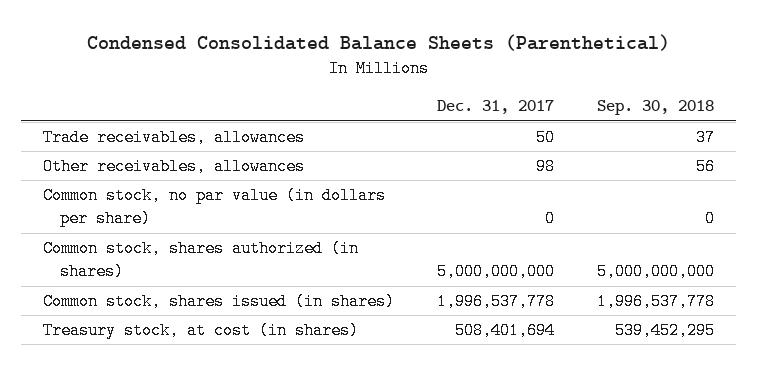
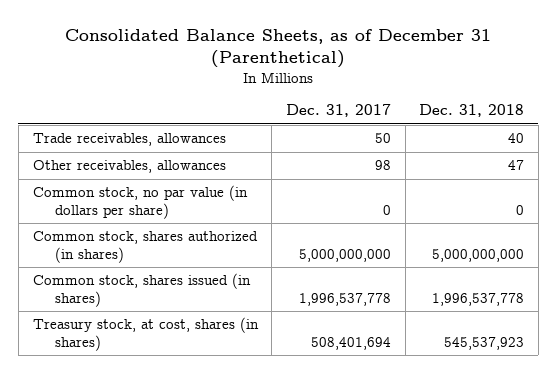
- Condensed Consolidated Balance Sheets (Parenthetical)
+ Consolidated Balance Sheets, as of December 31 (Parenthetical)
- | Dec. 31, 2017 | Sep. 30, 2018
+ | Dec. 31, 2017 | Dec. 31, 2018
- Treasury stock, at cost (in shares) | 508,401,694 | 539,452,295
+ Treasury stock, at cost, shares (in shares) | 508,401,694 | 545,537,923

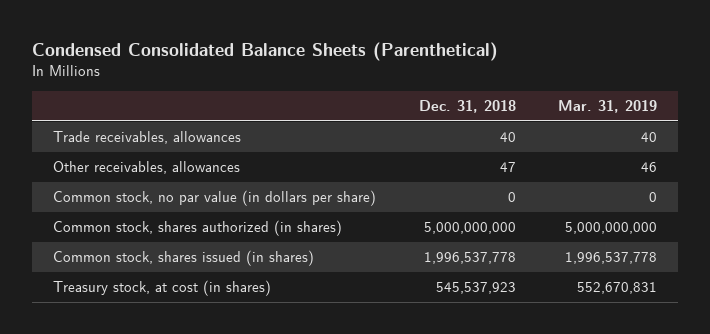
- Consolidated Balance Sheets, as of December 31 (Parenthetical)
+ Condensed Consolidated Balance Sheets (Parenthetical)
- | Dec. 31, 2017 | Dec. 31, 2018
+ | Dec. 31, 2018 | Mar. 31, 2019
- Treasury stock, at cost, shares (in shares) | 508,401,694 | 545,537,923
+ Treasury stock, at cost (in shares) | 545,537,923 | 552,670,831

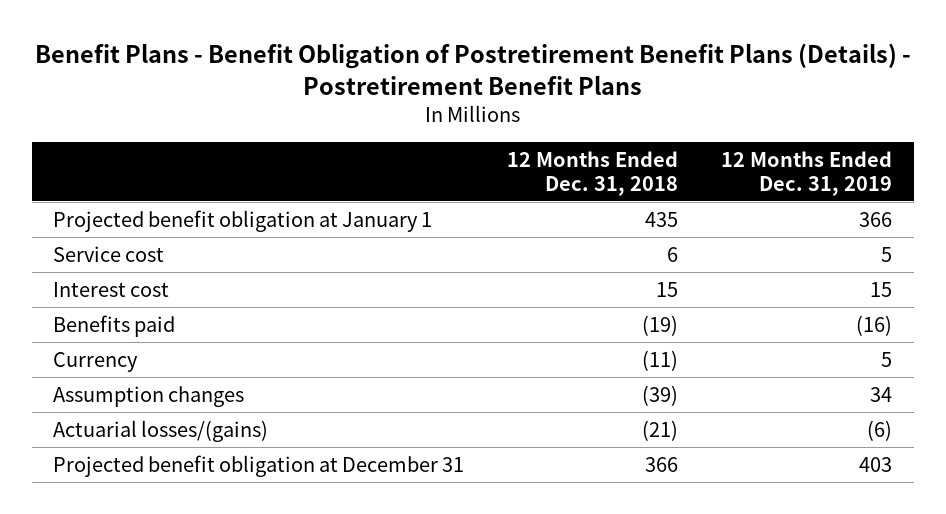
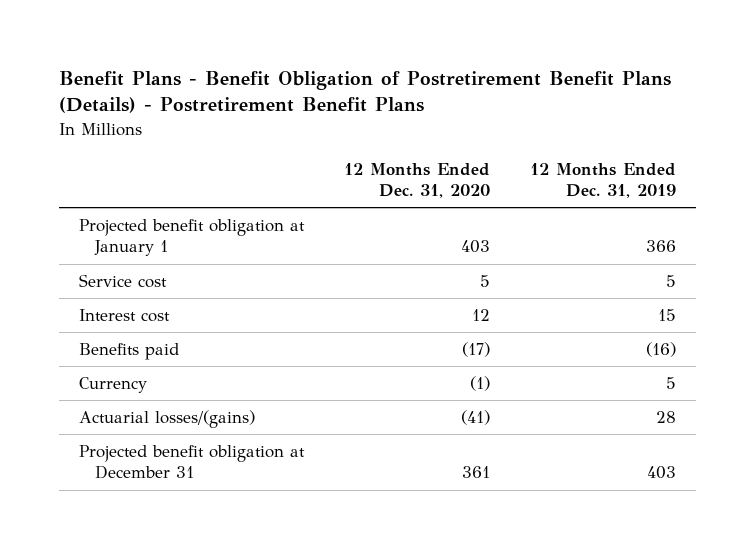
- | 12 Months Ended Dec. 31, 2018 | 12 Months Ended Dec. 31, 2019
+ | 12 Months Ended Dec. 31, 2020 | 12 Months Ended Dec. 31, 2019
- Assumption changes | (39) | 34
- Actuarial losses/(gains) | (21) | (6)
+ Actuarial losses/(gains) | (41) | 28

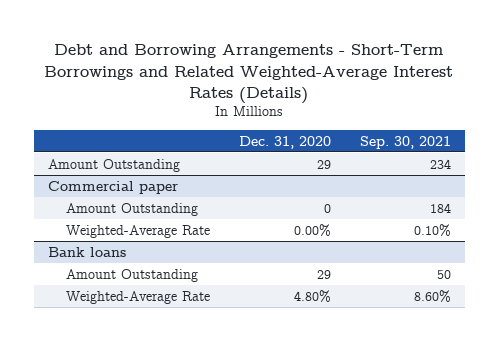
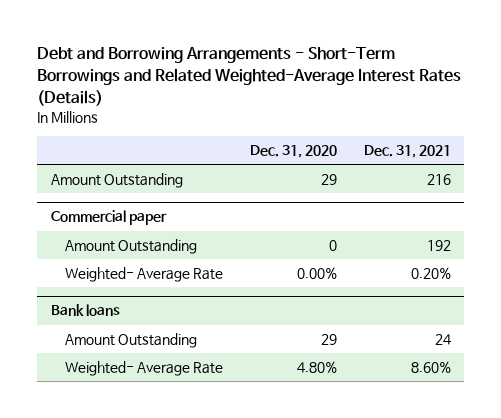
- | Dec. 31, 2020 | Sep. 30, 2021
+ | Dec. 31, 2020 | Dec. 31, 2021
@ Commercial paper
- Weighted-Average Rate | 0.00% | 0.10%
+ Weighted- Average Rate | 0.00% | 0.20%
@ Bank loans
- Weighted-Average Rate | 4.80% | 8.60%
+ Weighted- Average Rate | 4.80% | 8.60%

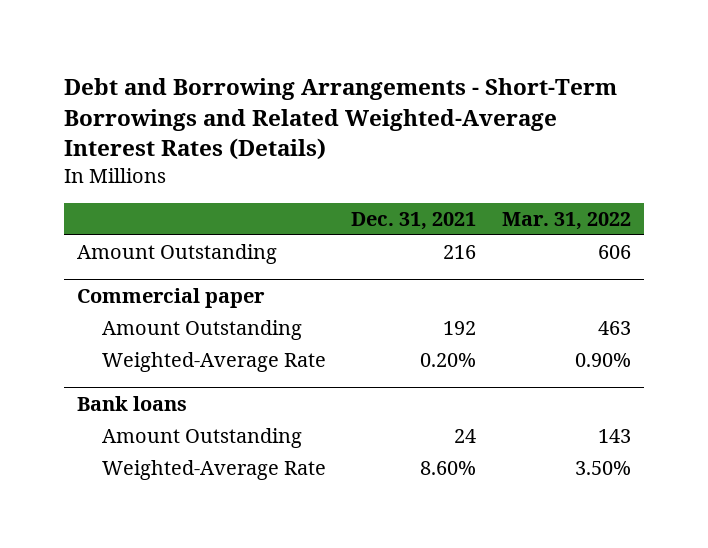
- | Dec. 31, 2020 | Dec. 31, 2021
+ | Dec. 31, 2021 | Mar. 31, 2022
@ Commercial paper
- Weighted- Average Rate | 0.00% | 0.20%
+ Weighted-Average Rate | 0.20% | 0.90%
@ Bank loans
- Weighted- Average Rate | 4.80% | 8.60%
+ Weighted-Average Rate | 8.60% | 3.50%

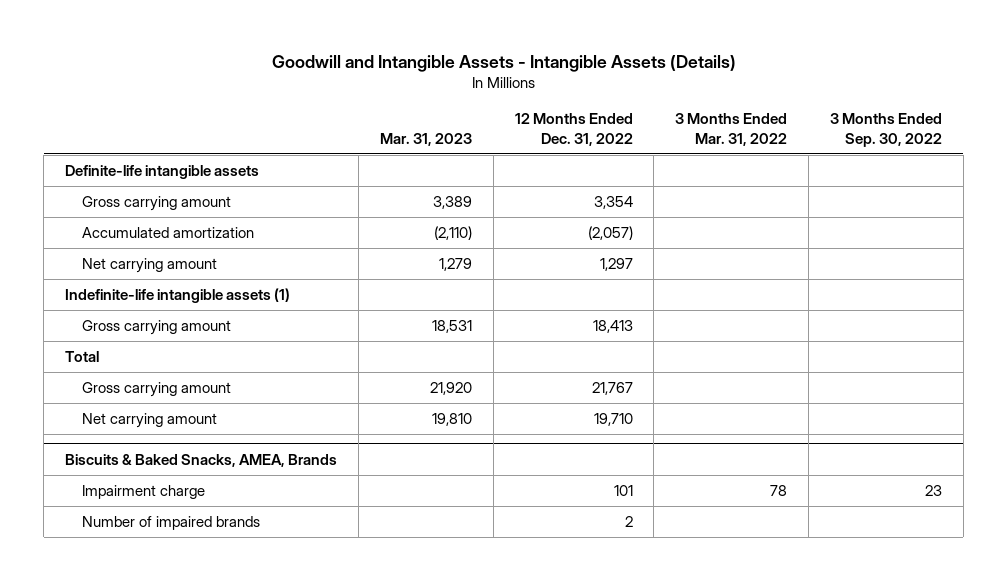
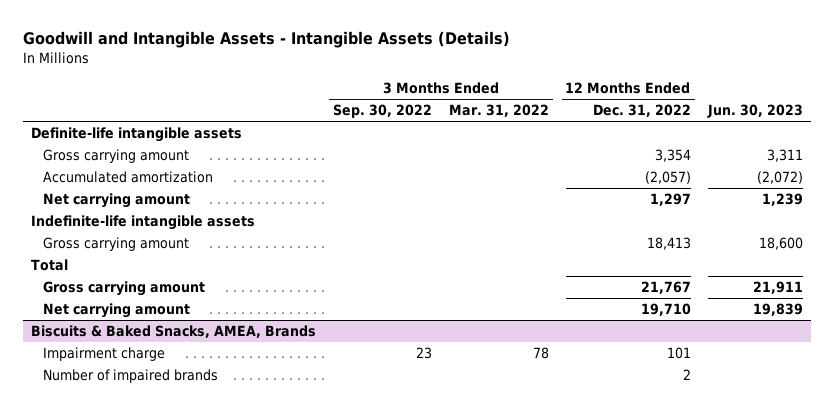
- | Mar. 31, 2023 | 12 Months Ended Dec. 31, 2022 | 3 Months Ended Mar. 31, 2022 | 3 Months Ended Sep. 30, 2022
+ | 3 Months Ended Sep. 30, 2022 | 3 Months Ended Mar. 31, 2022 | 12 Months Ended Dec. 31, 2022 | Jun. 30, 2023
- Indefinite-life intangible assets (1)
+ Indefinite-life intangible assets

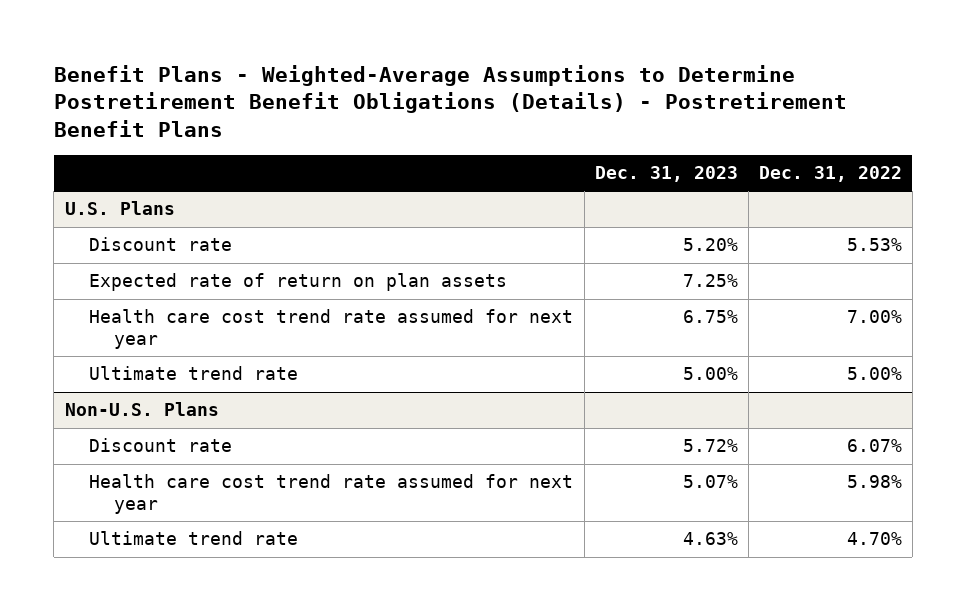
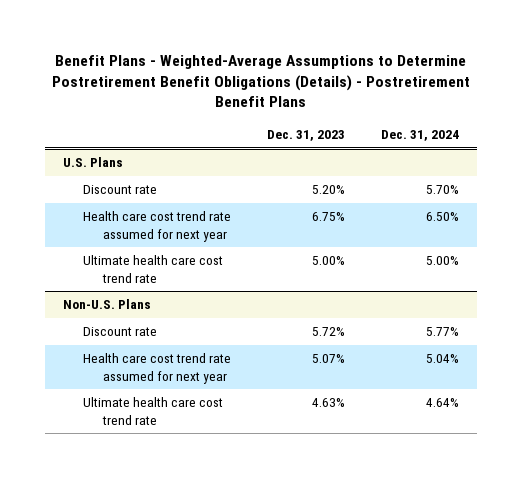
- | Dec. 31, 2023 | Dec. 31, 2022
+ | Dec. 31, 2023 | Dec. 31, 2024
@ U.S. Plans
- Expected rate of return on plan assets | 7.25% |
- Ultimate trend rate | 5.00% | 5.00%
+ Ultimate health care cost trend rate | 5.00% | 5.00%
@ Non-U.S. Plans
- Ultimate trend rate | 4.63% | 4.70%
+ Ultimate health care cost trend rate | 4.63% | 4.64%

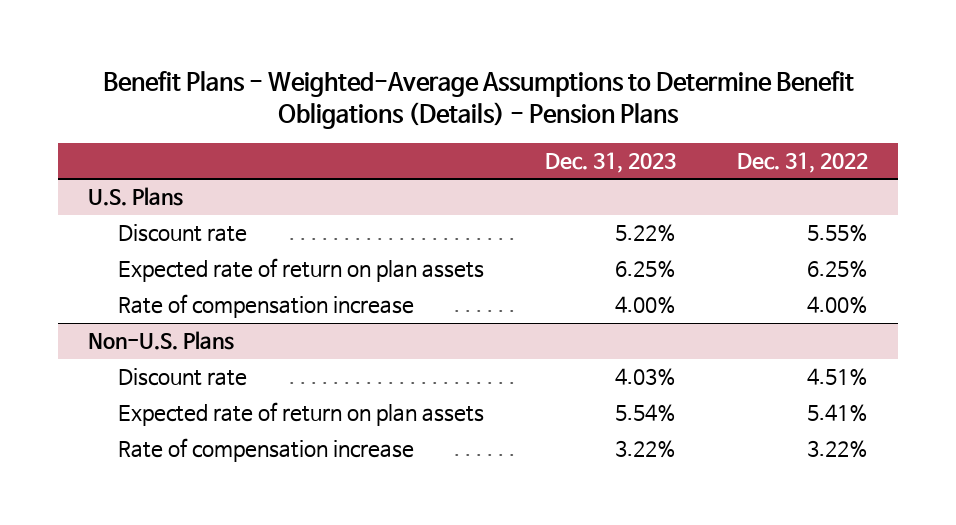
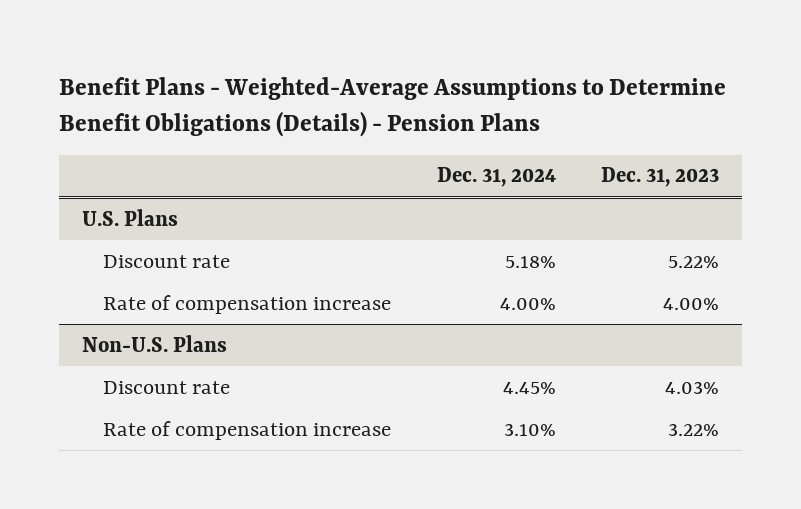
- | Dec. 31, 2023 | Dec. 31, 2022
+ | Dec. 31, 2024 | Dec. 31, 2023
@ U.S. Plans
- Expected rate of return on plan assets | 6.25% | 6.25%
@ Non-U.S. Plans
- Expected rate of return on plan assets | 5.54% | 5.41%

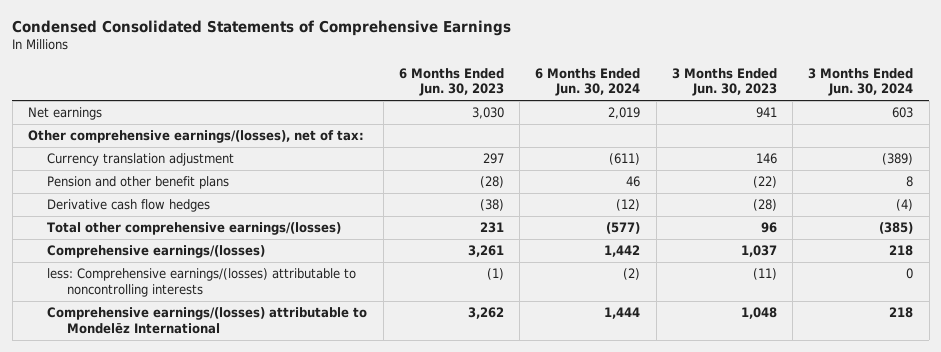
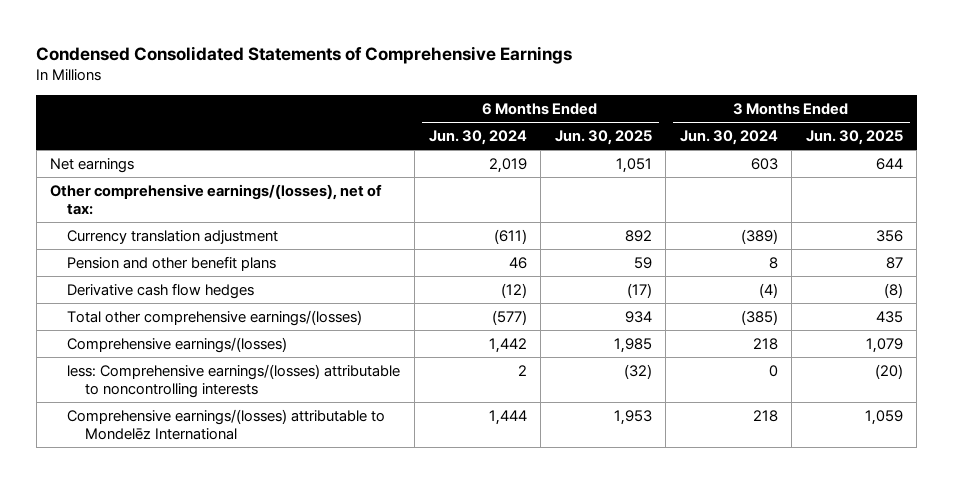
- | 6 Months Ended Jun. 30, 2023 | 6 Months Ended Jun. 30, 2024 | 3 Months Ended Jun. 30, 2023 | 3 Months Ended Jun. 30, 2024
+ | 6 Months Ended Jun. 30, 2024 | 6 Months Ended Jun. 30, 2025 | 3 Months Ended Jun. 30, 2024 | 3 Months Ended Jun. 30, 2025
- less: Comprehensive earnings/(losses) attributable to noncontrolling interests | (1) | (2) | (11) | 0
+ less: Comprehensive earnings/(losses) attributable to noncontrolling interests | 2 | (32) | 0 | (20)

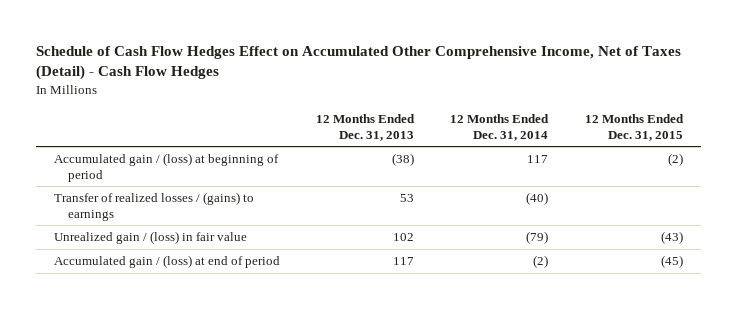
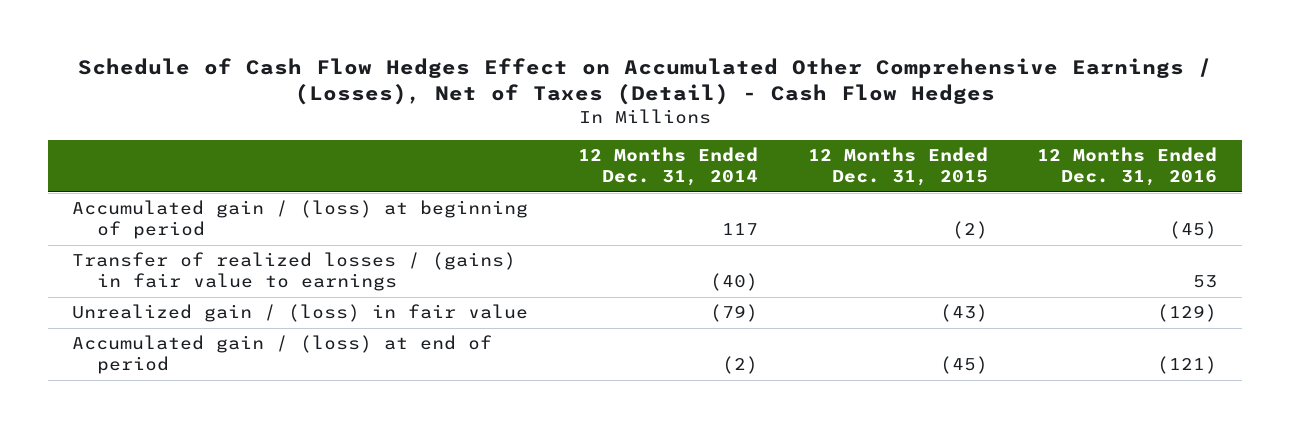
- Schedule of Cash Flow Hedges Effect on Accumulated Other Comprehensive Income, Net of Taxes (Detail) - Cash Flow Hedges
+ Schedule of Cash Flow Hedges Effect on Accumulated Other Comprehensive Earnings / (Losses), Net of Taxes (Detail) - Cash Flow Hedges
- | 12 Months Ended Dec. 31, 2013 | 12 Months Ended Dec. 31, 2014 | 12 Months Ended Dec. 31, 2015
+ | 12 Months Ended Dec. 31, 2014 | 12 Months Ended Dec. 31, 2015 | 12 Months Ended Dec. 31, 2016
- Transfer of realized losses / (gains) to earnings | 53 | (40) |
+ Transfer of realized losses / (gains) in fair value to earnings | (40) | | 53

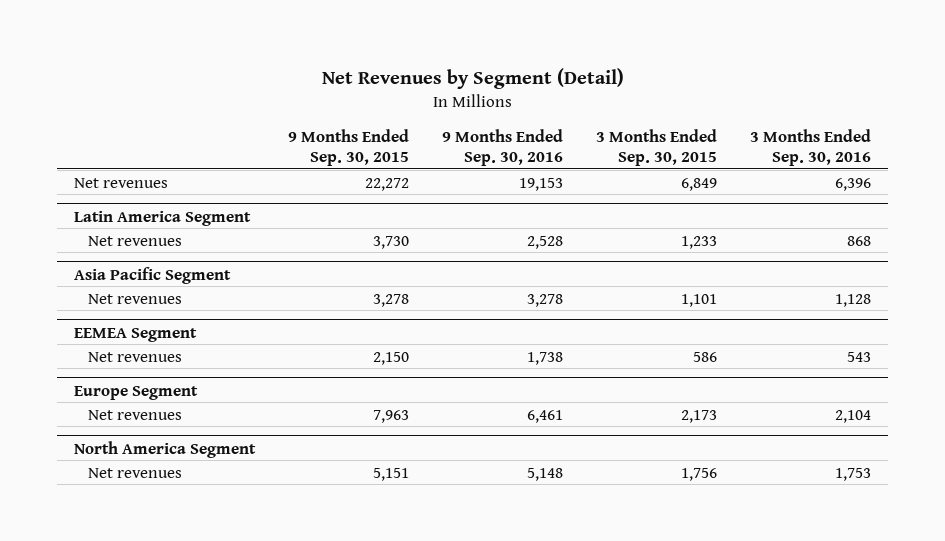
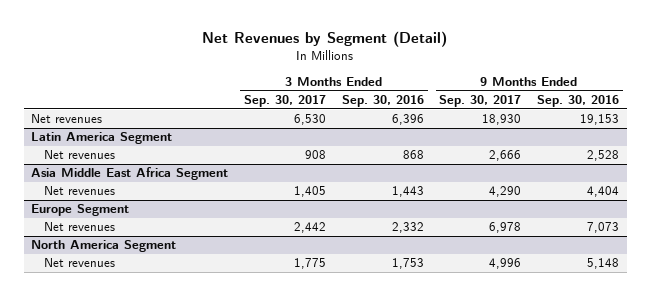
- | 9 Months Ended Sep. 30, 2015 | 9 Months Ended Sep. 30, 2016 | 3 Months Ended Sep. 30, 2015 | 3 Months Ended Sep. 30, 2016
+ | 3 Months Ended Sep. 30, 2017 | 3 Months Ended Sep. 30, 2016 | 9 Months Ended Sep. 30, 2017 | 9 Months Ended Sep. 30, 2016
- Asia Pacific Segment
- Net revenues | 3,278 | 3,278 | 1,101 | 1,128
- EEMEA Segment
- Net revenues | 2,150 | 1,738 | 586 | 543
+ Asia Middle East Africa Segment
+ Net revenues | 1,405 | 1,443 | 4,290 | 4,404
@ Europe Segment
- Net revenues | 7,963 | 6,461 | 2,173 | 2,104
+ Net revenues | 2,442 | 2,332 | 6,978 | 7,073

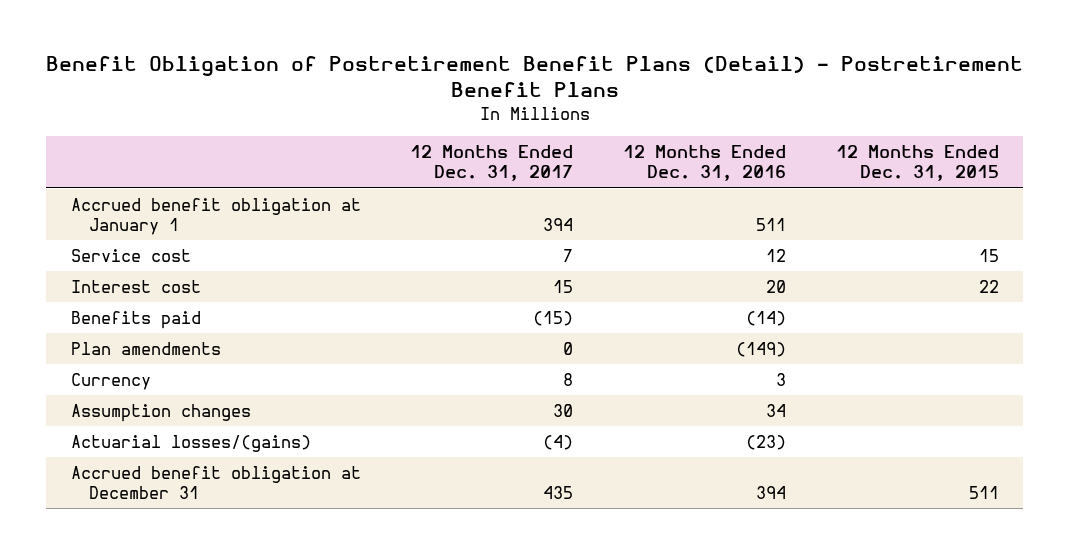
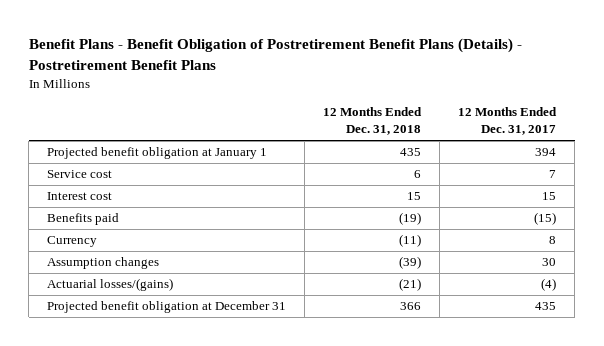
- Benefit Obligation of Postretirement Benefit Plans (Detail) - Postretirement Benefit Plans
+ Benefit Plans - Benefit Obligation of Postretirement Benefit Plans (Details) - Postretirement Benefit Plans
- | 12 Months Ended Dec. 31, 2017 | 12 Months Ended Dec. 31, 2016 | 12 Months Ended Dec. 31, 2015
+ | 12 Months Ended Dec. 31, 2018 | 12 Months Ended Dec. 31, 2017
- Accrued benefit obligation at January 1 | 394 | 511 |
+ Projected benefit obligation at January 1 | 435 | 394
- Plan amendments | 0 | (149) |
- Accrued benefit obligation at December 31 | 435 | 394 | 511
+ Projected benefit obligation at December 31 | 366 | 435

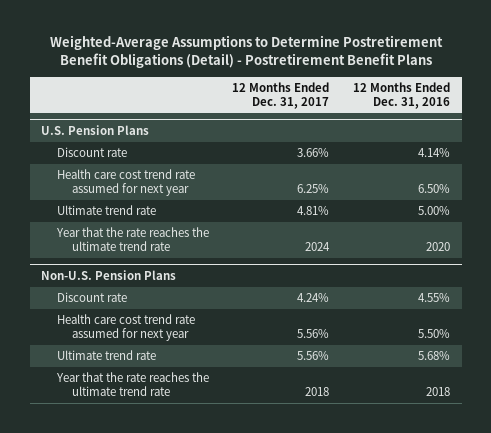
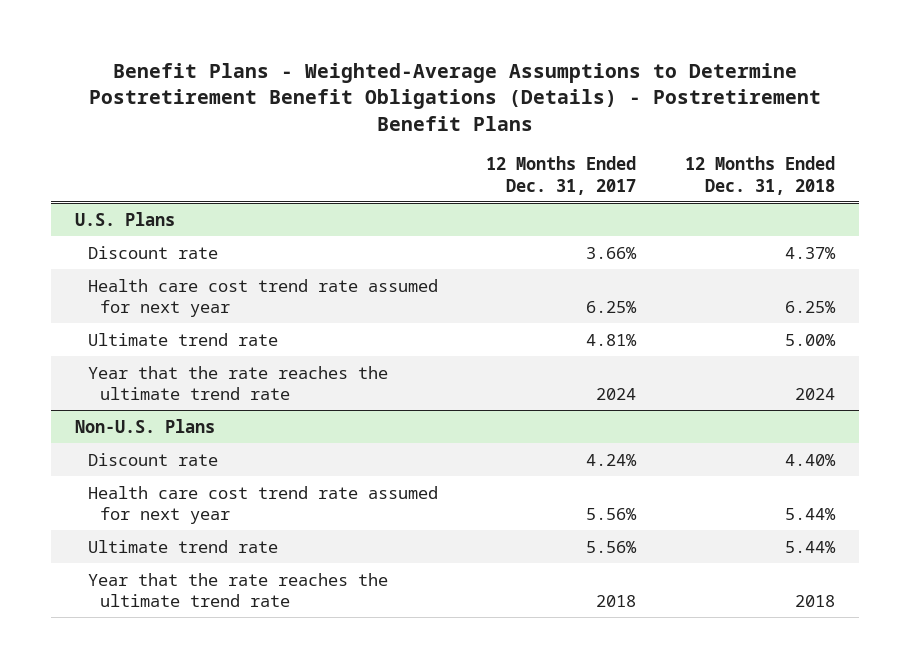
- Weighted-Average Assumptions to Determine Postretirement Benefit Obligations (Detail) - Postretirement Benefit Plans
+ Benefit Plans - Weighted-Average Assumptions to Determine Postretirement Benefit Obligations (Details) - Postretirement Benefit Plans
- | 12 Months Ended Dec. 31, 2017 | 12 Months Ended Dec. 31, 2016
+ | 12 Months Ended Dec. 31, 2017 | 12 Months Ended Dec. 31, 2018
- U.S. Pension Plans
+ U.S. Plans
- Non-U.S. Pension Plans
+ Non-U.S. Plans

